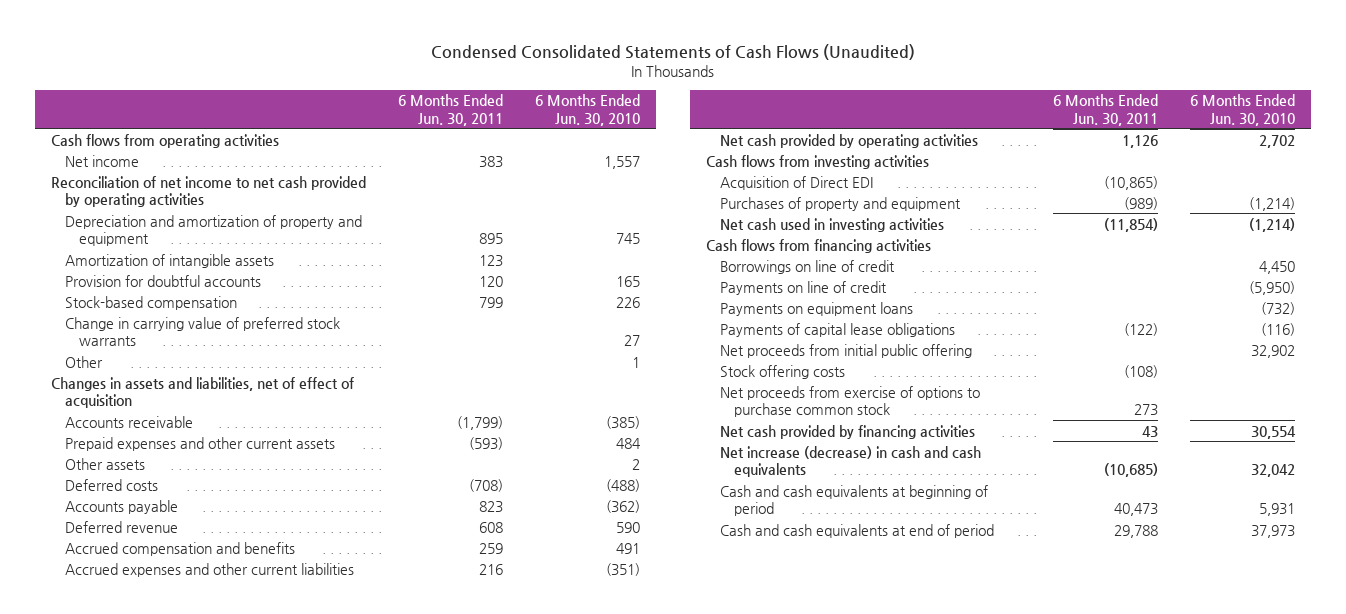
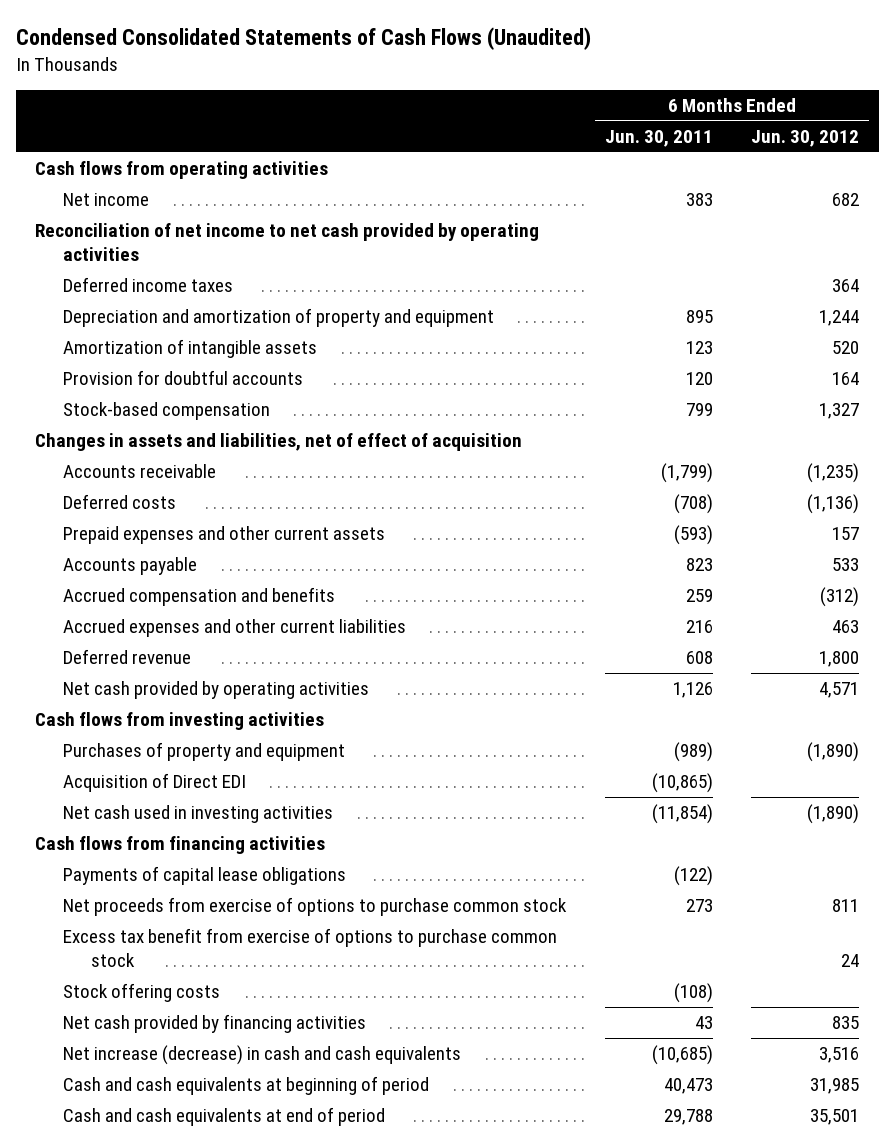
- | 6 Months Ended Jun. 30, 2011 | 6 Months Ended Jun. 30, 2010
+ | 6 Months Ended Jun. 30, 2011 | 6 Months Ended Jun. 30, 2012
+ Deferred income taxes | | 364
- Change in carrying value of preferred stock warrants | | 27
- Other | | 1
- Other assets | | 2
moved down: Prepaid expenses and other current assets | (593) | 157
moved down: Deferred revenue | 608 | 1,800
moved down: Acquisition of Direct EDI | (10,865) |
- Borrowings on line of credit | | 4,450
- Payments on line of credit | | (5,950)
- Payments on equipment loans | | (732)
- Net proceeds from initial public offering | | 32,902
+ Excess tax benefit from exercise of options to purchase common stock | | 24
moved down: Stock offering costs | (108) |

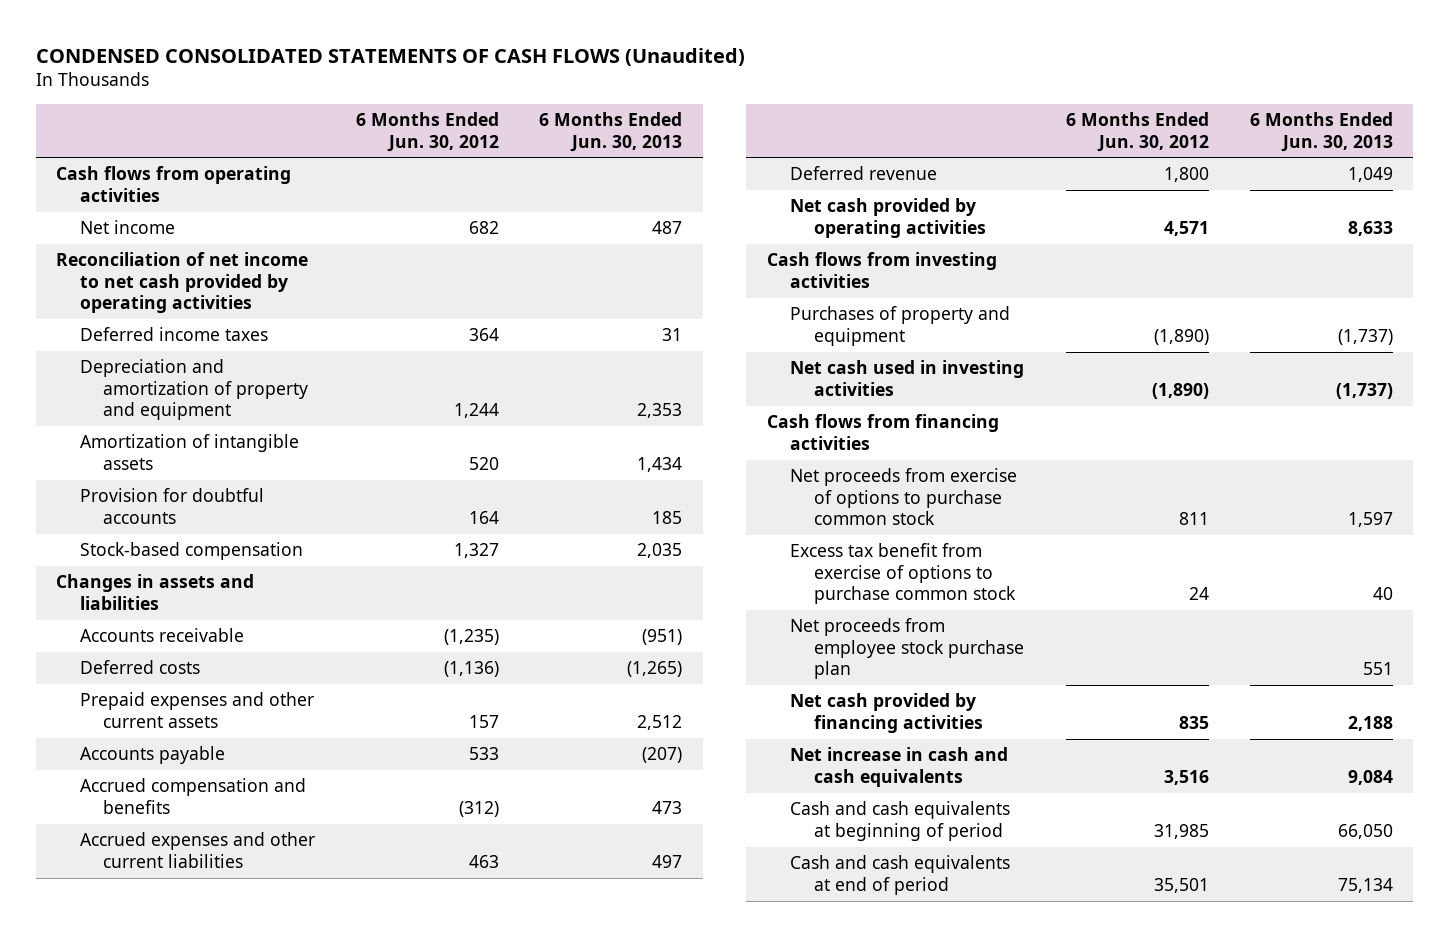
- Condensed Consolidated Statements of Cash Flows (Unaudited)
+ CONDENSED CONSOLIDATED STATEMENTS OF CASH FLOWS (Unaudited)
- | 6 Months Ended Jun. 30, 2011 | 6 Months Ended Jun. 30, 2012
+ | 6 Months Ended Jun. 30, 2012 | 6 Months Ended Jun. 30, 2013
- Changes in assets and liabilities, net of effect of acquisition
+ Changes in assets and liabilities
- Acquisition of Direct EDI | (10,865) |
- Payments of capital lease obligations | (122) |
- Stock offering costs | (108) |
+ Net proceeds from employee stock purchase plan | | 551
- Net increase (decrease) in cash and cash equivalents | (10,685) | 3,516
+ Net increase in cash and cash equivalents | 3,516 | 9,084

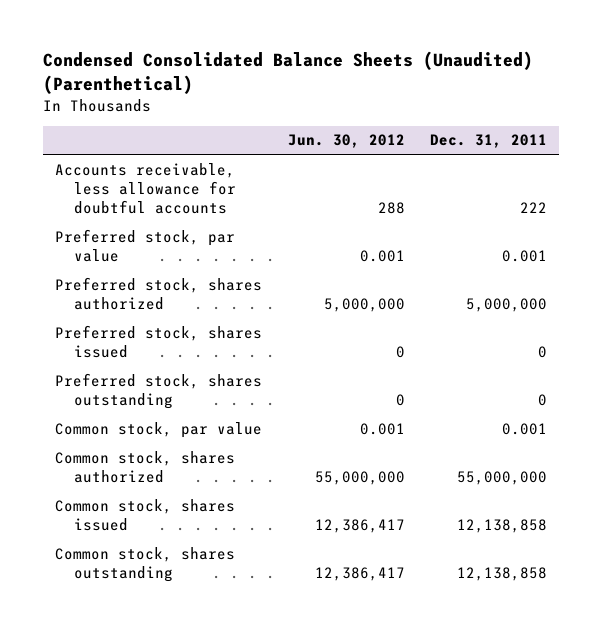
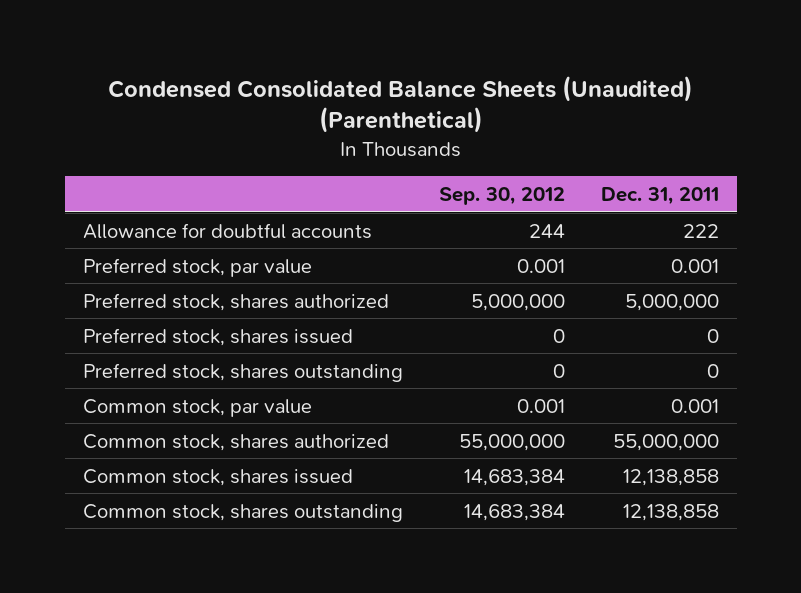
- | Jun. 30, 2012 | Dec. 31, 2011
+ | Sep. 30, 2012 | Dec. 31, 2011
- Accounts receivable, less allowance for doubtful accounts | 288 | 222
+ Allowance for doubtful accounts | 244 | 222

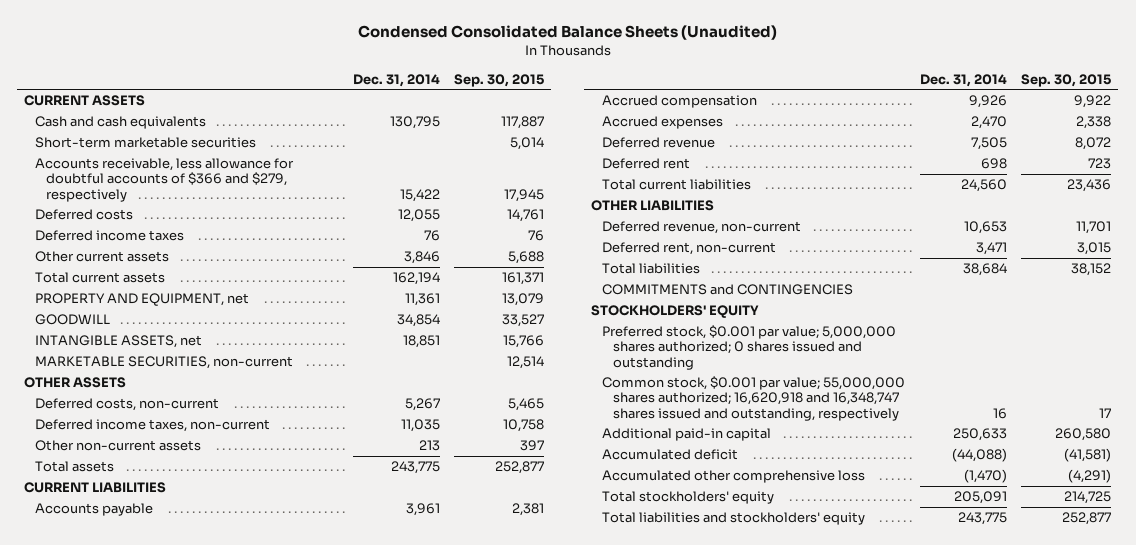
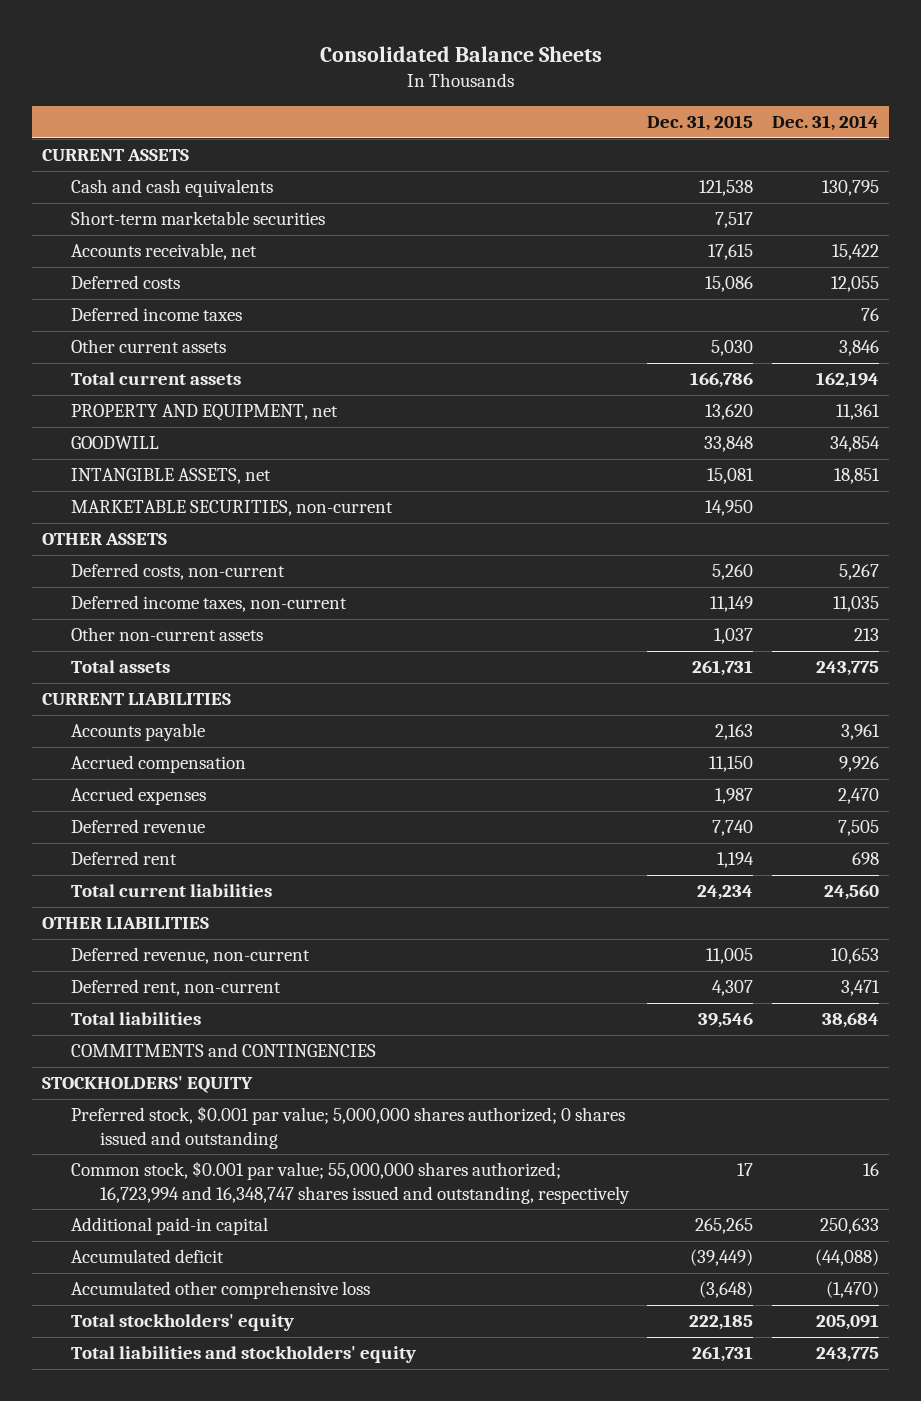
- Condensed Consolidated Balance Sheets (Unaudited)
+ Consolidated Balance Sheets
- | Dec. 31, 2014 | Sep. 30, 2015
+ | Dec. 31, 2015 | Dec. 31, 2014
- Accounts receivable, less allowance for doubtful accounts of $366 and $279, respectively | 15,422 | 17,945
+ Accounts receivable, net | 17,615 | 15,422
- Common stock, $0.001 par value; 55,000,000 shares authorized; 16,620,918 and 16,348,747 shares issued and outstanding, respectively | 16 | 17
+ Common stock, $0.001 par value; 55,000,000 shares authorized; 16,723,994 and 16,348,747 shares issued and outstanding, respectively | 17 | 16

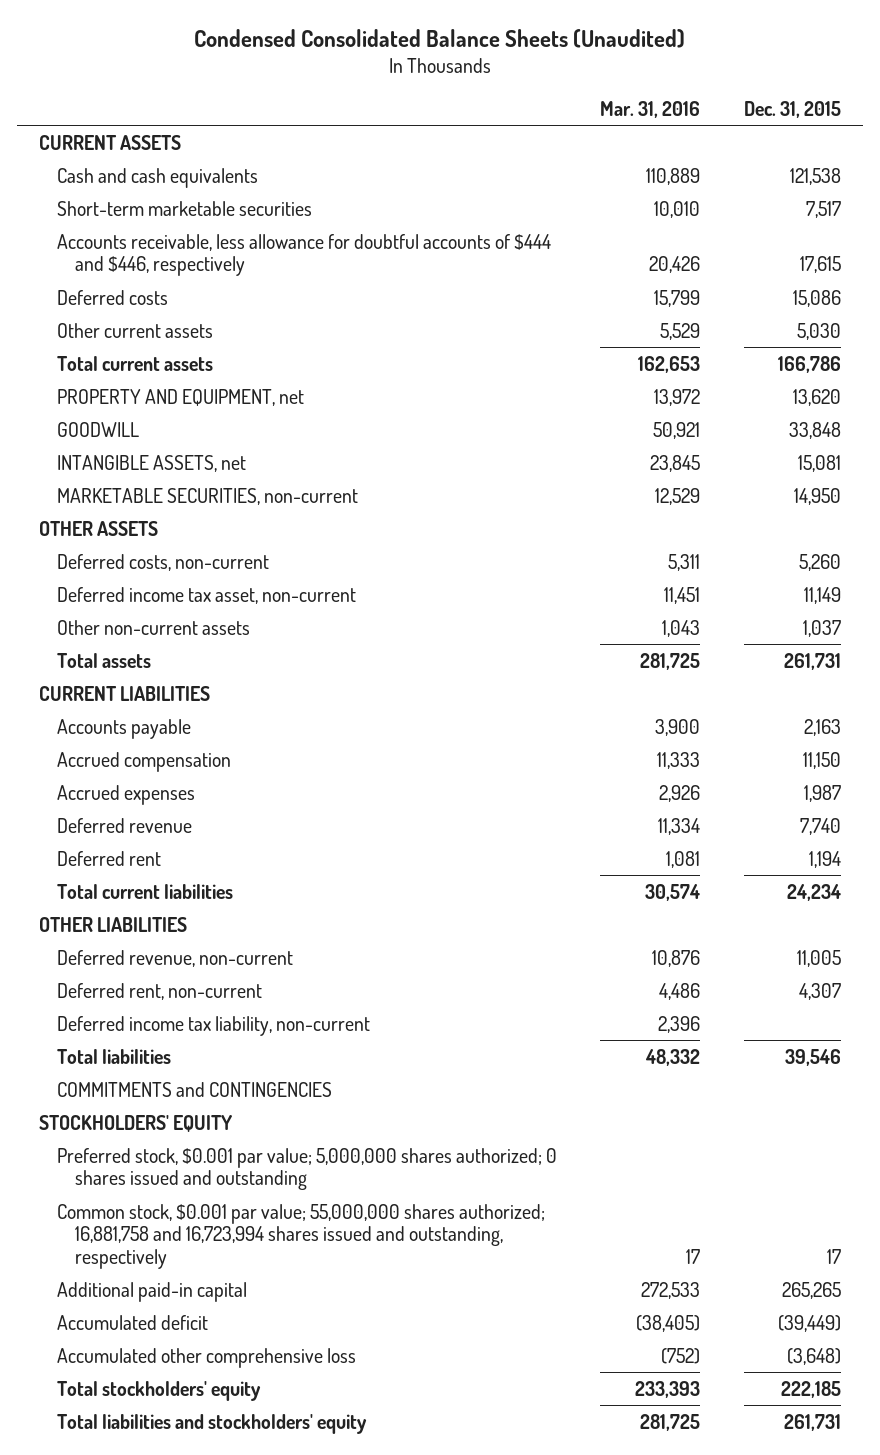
- Consolidated Balance Sheets
+ Condensed Consolidated Balance Sheets (Unaudited)
- | Dec. 31, 2015 | Dec. 31, 2014
+ | Mar. 31, 2016 | Dec. 31, 2015
- Accounts receivable, net | 17,615 | 15,422
+ Accounts receivable, less allowance for doubtful accounts of $444 and $446, respectively | 20,426 | 17,615
- Deferred income taxes | | 76
- Deferred income taxes, non-current | 11,149 | 11,035
+ Deferred income tax asset, non-current | 11,451 | 11,149
+ Deferred income tax liability, non-current | 2,396 |
- Common stock, $0.001 par value; 55,000,000 shares authorized; 16,723,994 and 16,348,747 shares issued and outstanding, respectively | 17 | 16
+ Common stock, $0.001 par value; 55,000,000 shares authorized; 16,881,758 and 16,723,994 shares issued and outstanding, respectively | 17 | 17

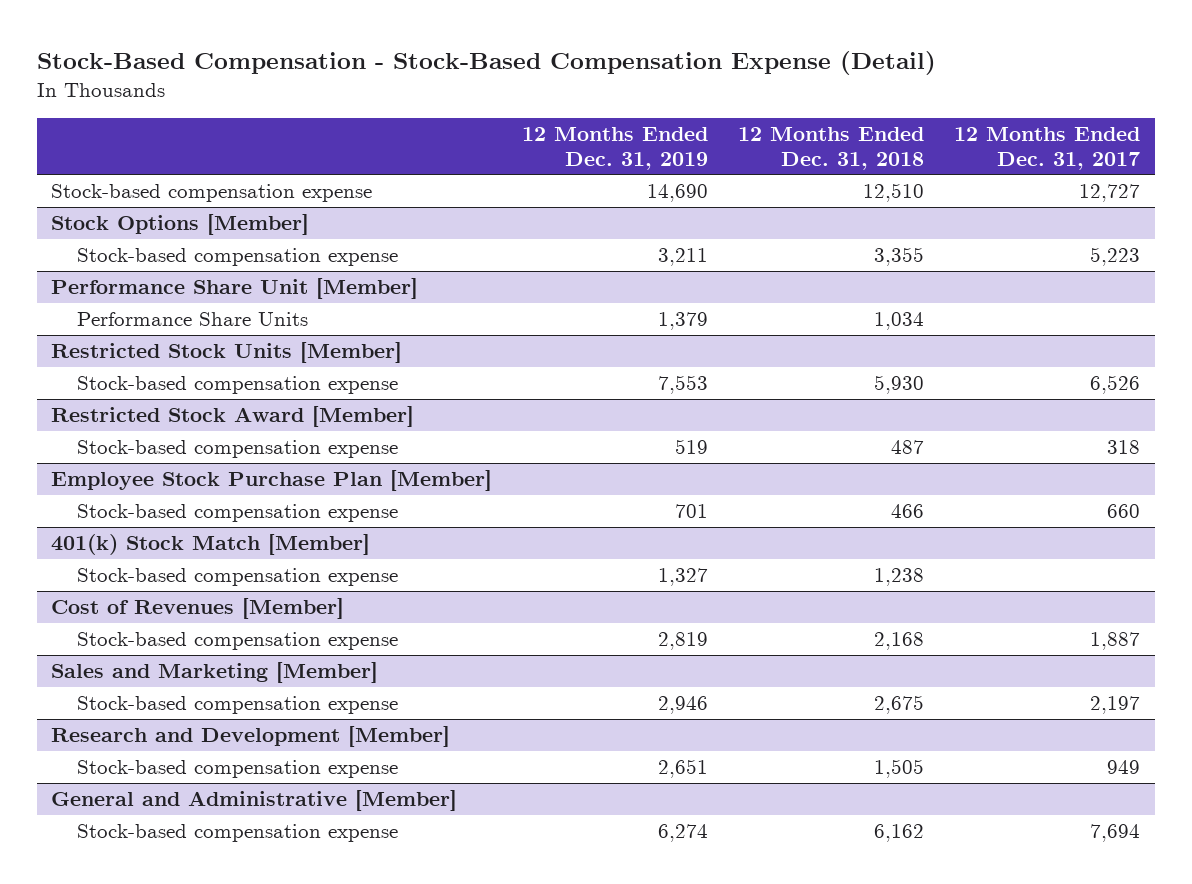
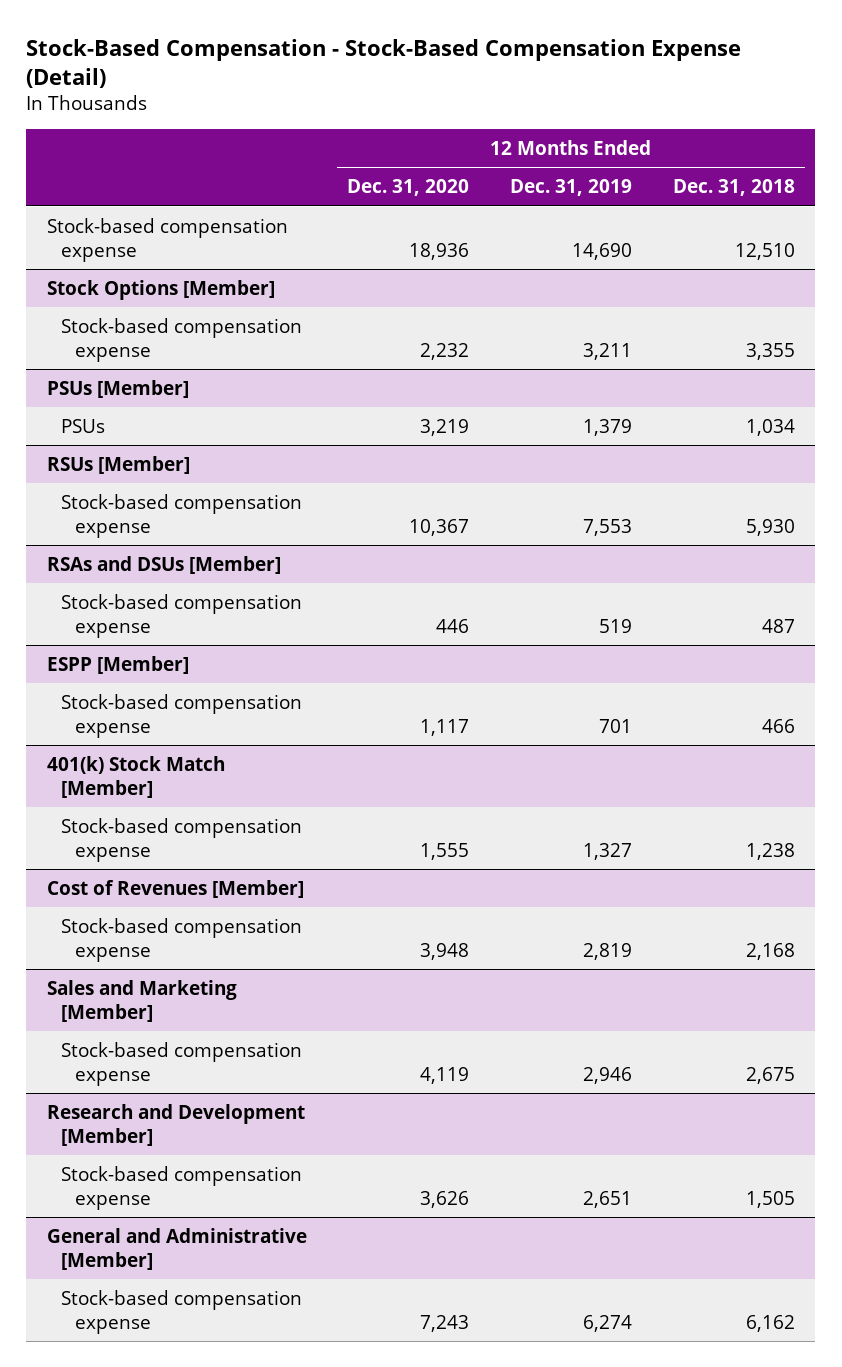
- | 12 Months Ended Dec. 31, 2019 | 12 Months Ended Dec. 31, 2018 | 12 Months Ended Dec. 31, 2017
+ | 12 Months Ended Dec. 31, 2020 | 12 Months Ended Dec. 31, 2019 | 12 Months Ended Dec. 31, 2018
- Performance Share Unit [Member]
- Performance Share Units | 1,379 | 1,034 |
- Restricted Stock Units [Member]
+ PSUs [Member]
+ PSUs | 3,219 | 1,379 | 1,034
+ RSUs [Member]
- Restricted Stock Award [Member]
+ RSAs and DSUs [Member]
- Employee Stock Purchase Plan [Member]
+ ESPP [Member]

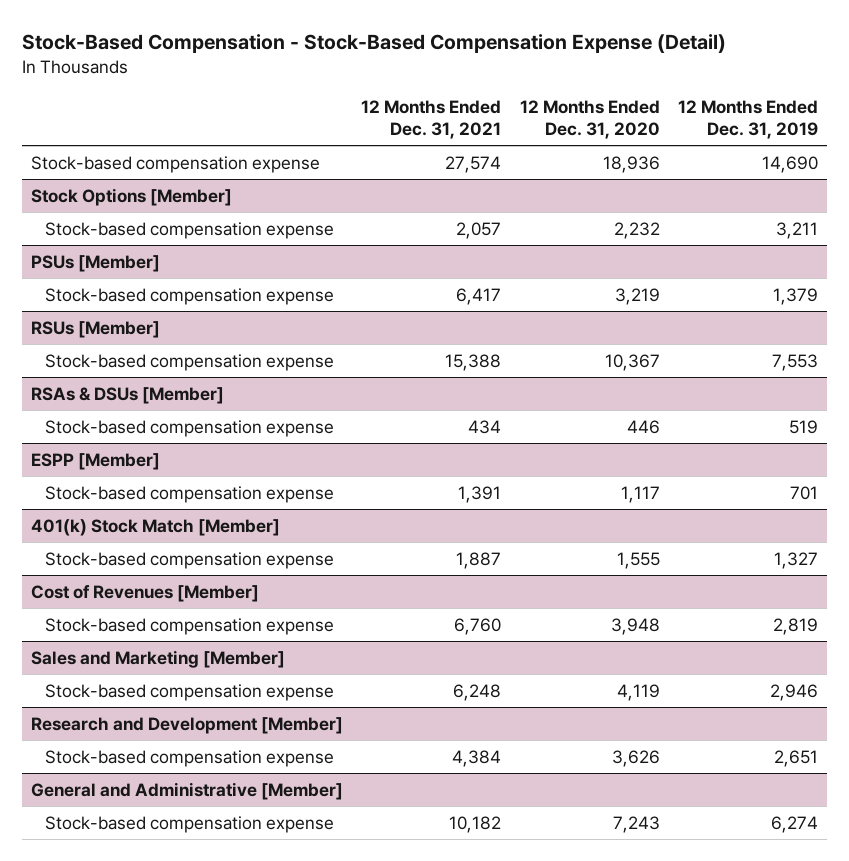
- | 12 Months Ended Dec. 31, 2020 | 12 Months Ended Dec. 31, 2019 | 12 Months Ended Dec. 31, 2018
+ | 12 Months Ended Dec. 31, 2021 | 12 Months Ended Dec. 31, 2020 | 12 Months Ended Dec. 31, 2019
@ PSUs [Member]
- PSUs | 3,219 | 1,379 | 1,034
+ Stock-based compensation expense | 6,417 | 3,219 | 1,379
- RSAs and DSUs [Member]
+ RSAs & DSUs [Member]

